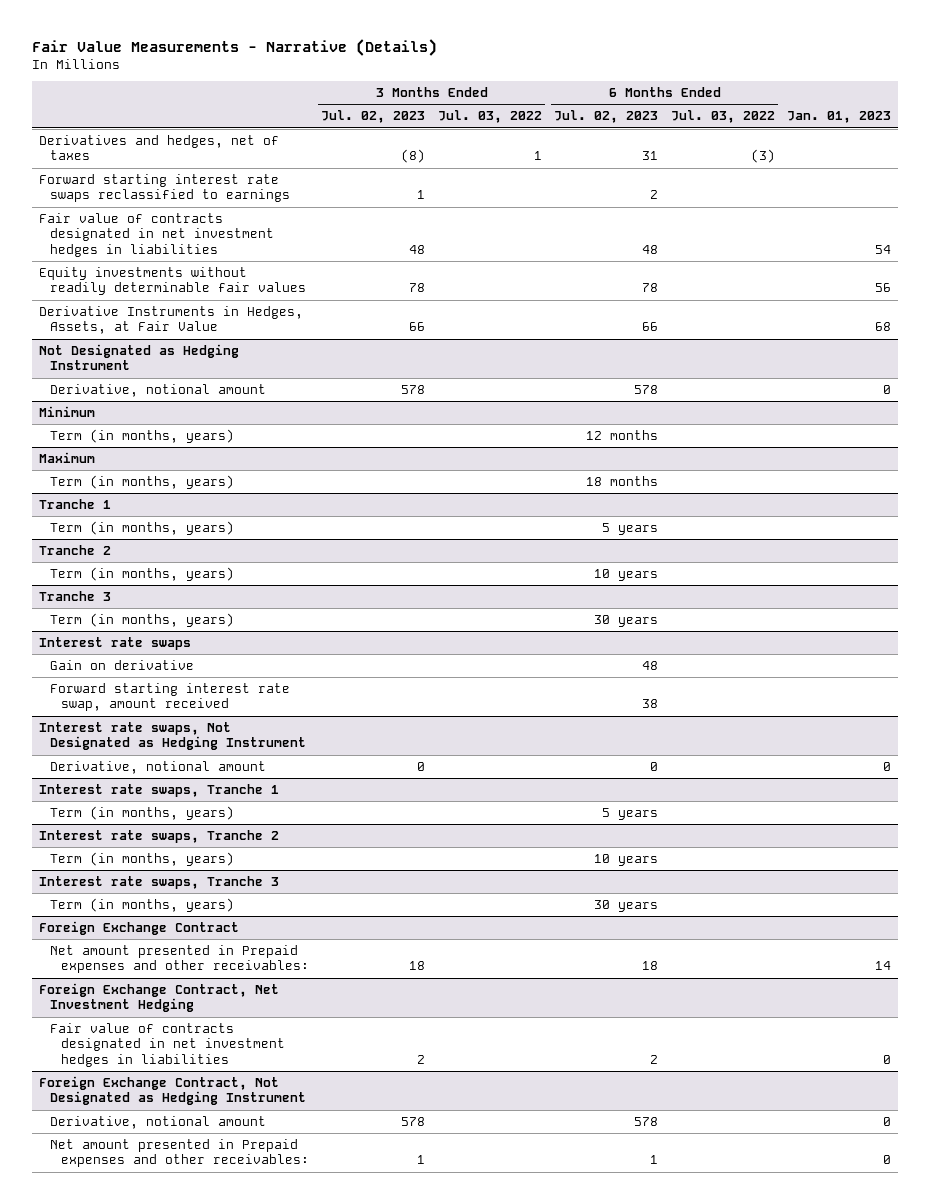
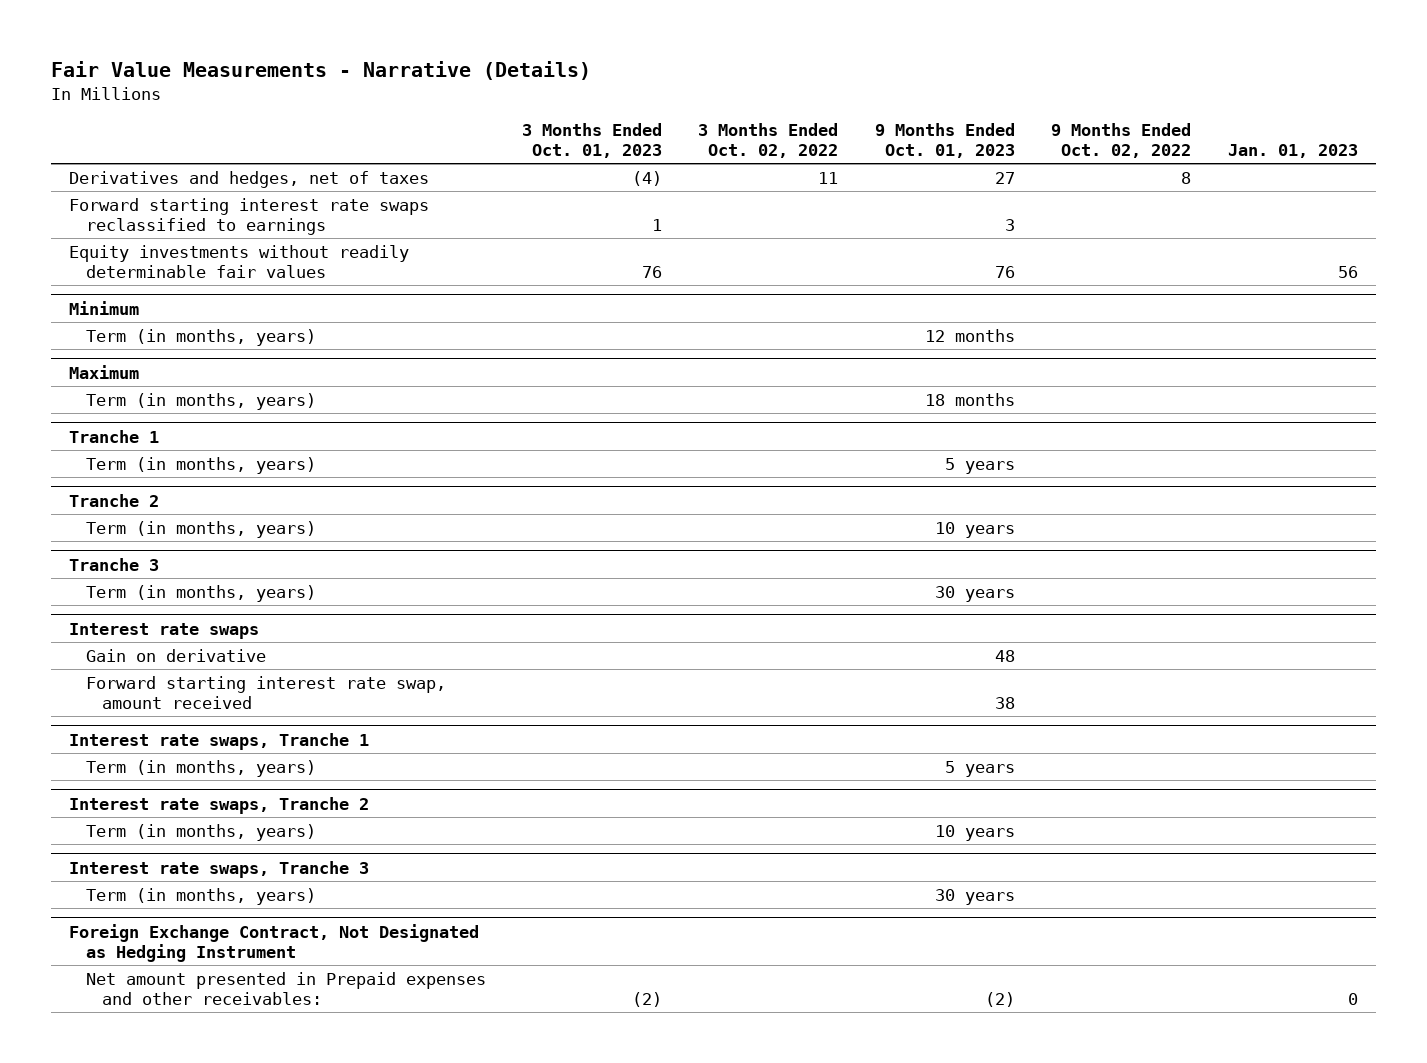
- | 3 Months Ended Jul. 02, 2023 | 3 Months Ended Jul. 03, 2022 | 6 Months Ended Jul. 02, 2023 | 6 Months Ended Jul. 03, 2022 | Jan. 01, 2023
+ | 3 Months Ended Oct. 01, 2023 | 3 Months Ended Oct. 02, 2022 | 9 Months Ended Oct. 01, 2023 | 9 Months Ended Oct. 02, 2022 | Jan. 01, 2023
- Fair value of contracts designated in net investment hedges in liabilities | 48 | | 48 | | 54
- Derivative Instruments in Hedges, Assets, at Fair Value | 66 | | 66 | | 68
- Not Designated as Hedging Instrument
- Derivative, notional amount | 578 | | 578 | | 0
- Interest rate swaps, Not Designated as Hedging Instrument
- Derivative, notional amount | 0 | | 0 | | 0
- Foreign Exchange Contract
- Net amount presented in Prepaid expenses and other receivables: | 18 | | 18 | | 14
- Foreign Exchange Contract, Net Investment Hedging
- Fair value of contracts designated in net investment hedges in liabilities | 2 | | 2 | | 0
@ Foreign Exchange Contract, Not Designated as Hedging Instrument
- Derivative, notional amount | 578 | | 578 | | 0

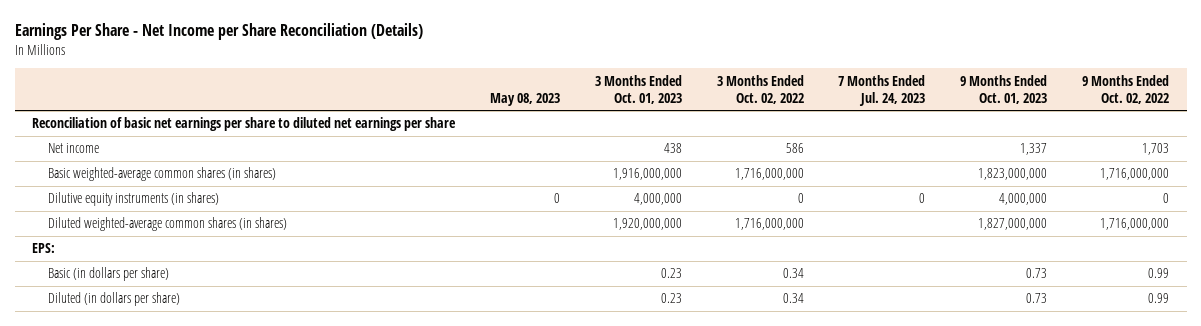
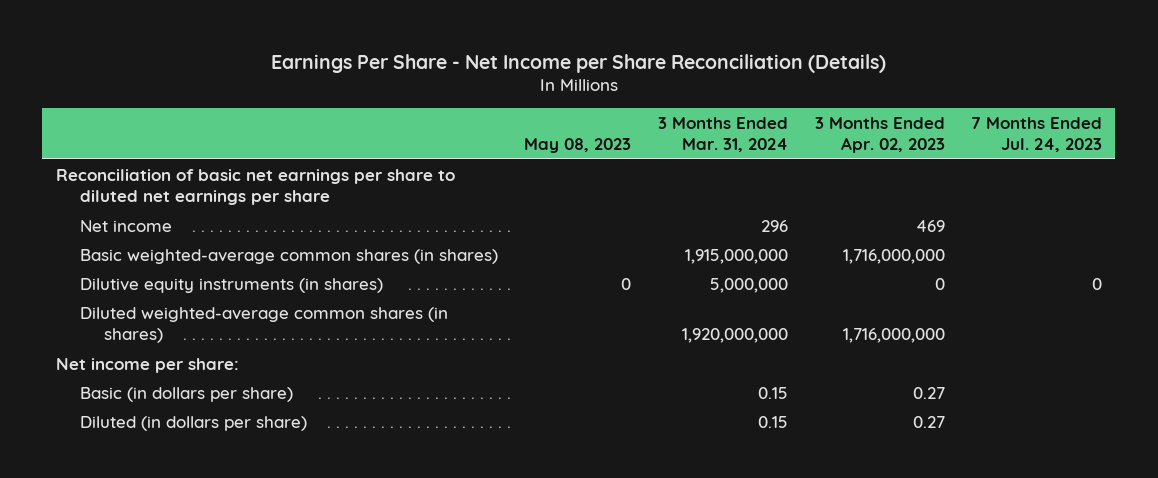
- | May 08, 2023 | 3 Months Ended Oct. 01, 2023 | 3 Months Ended Oct. 02, 2022 | 7 Months Ended Jul. 24, 2023 | 9 Months Ended Oct. 01, 2023 | 9 Months Ended Oct. 02, 2022
+ | May 08, 2023 | 3 Months Ended Mar. 31, 2024 | 3 Months Ended Apr. 02, 2023 | 7 Months Ended Jul. 24, 2023
- EPS:
+ Net income per share:

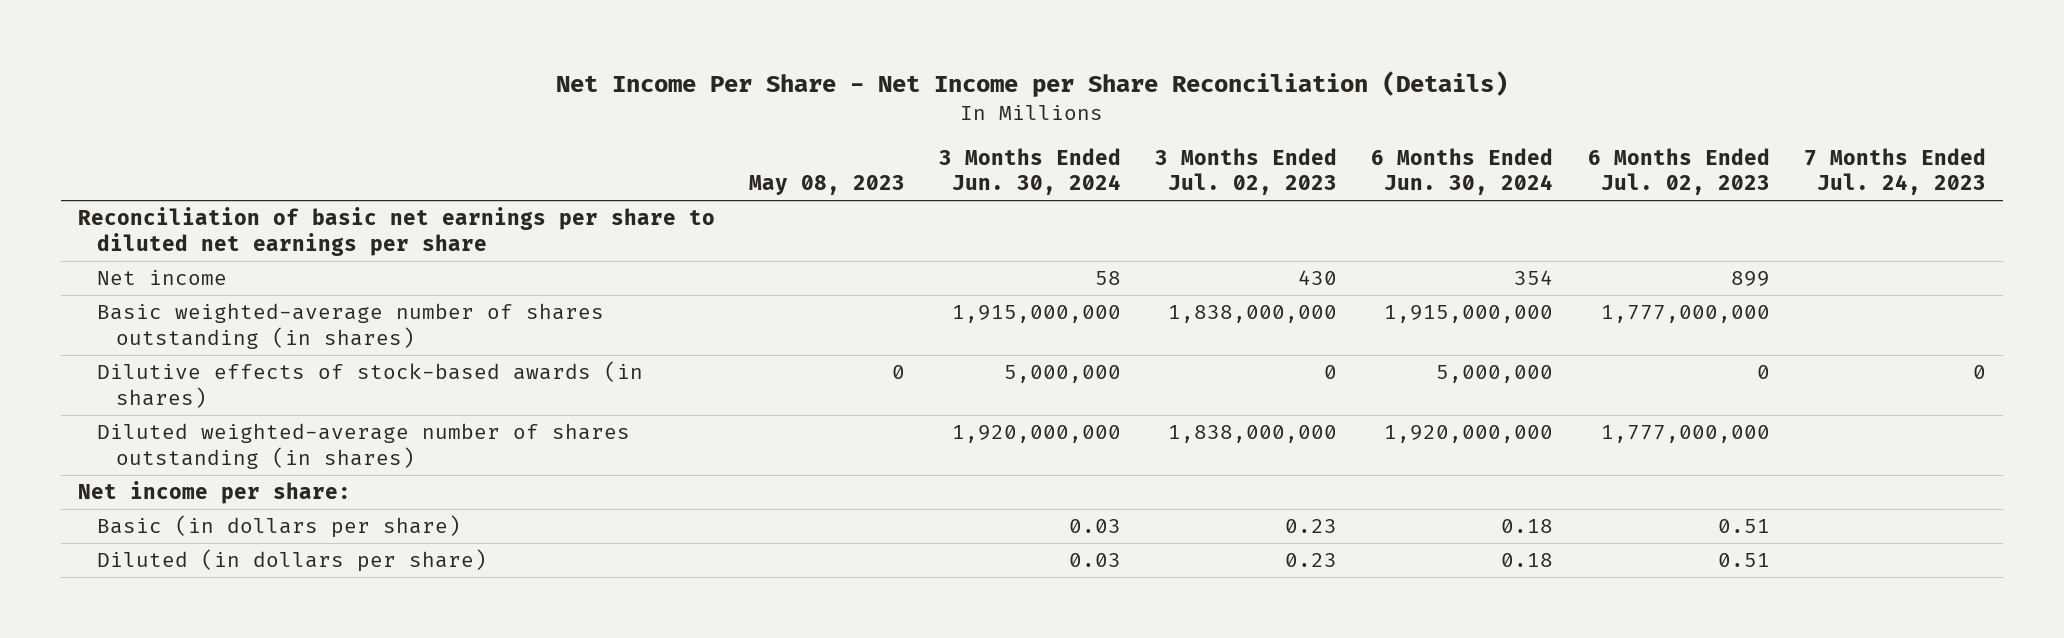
- Earnings Per Share - Net Income per Share Reconciliation (Details)
+ Net Income Per Share - Net Income per Share Reconciliation (Details)
- | May 08, 2023 | 3 Months Ended Mar. 31, 2024 | 3 Months Ended Apr. 02, 2023 | 7 Months Ended Jul. 24, 2023
+ | May 08, 2023 | 3 Months Ended Jun. 30, 2024 | 3 Months Ended Jul. 02, 2023 | 6 Months Ended Jun. 30, 2024 | 6 Months Ended Jul. 02, 2023 | 7 Months Ended Jul. 24, 2023
- Basic weighted-average common shares (in shares) | | 1,915,000,000 | 1,716,000,000 |
- Dilutive equity instruments (in shares) | 0 | 5,000,000 | 0 | 0
- Diluted weighted-average common shares (in shares) | | 1,920,000,000 | 1,716,000,000 |
+ Basic weighted-average number of shares outstanding (in shares) | | 1,915,000,000 | 1,838,000,000 | 1,915,000,000 | 1,777,000,000 |
+ Dilutive effects of stock-based awards (in shares) | 0 | 5,000,000 | 0 | 5,000,000 | 0 | 0
+ Diluted weighted-average number of shares outstanding (in shares) | | 1,920,000,000 | 1,838,000,000 | 1,920,000,000 | 1,777,000,000 |

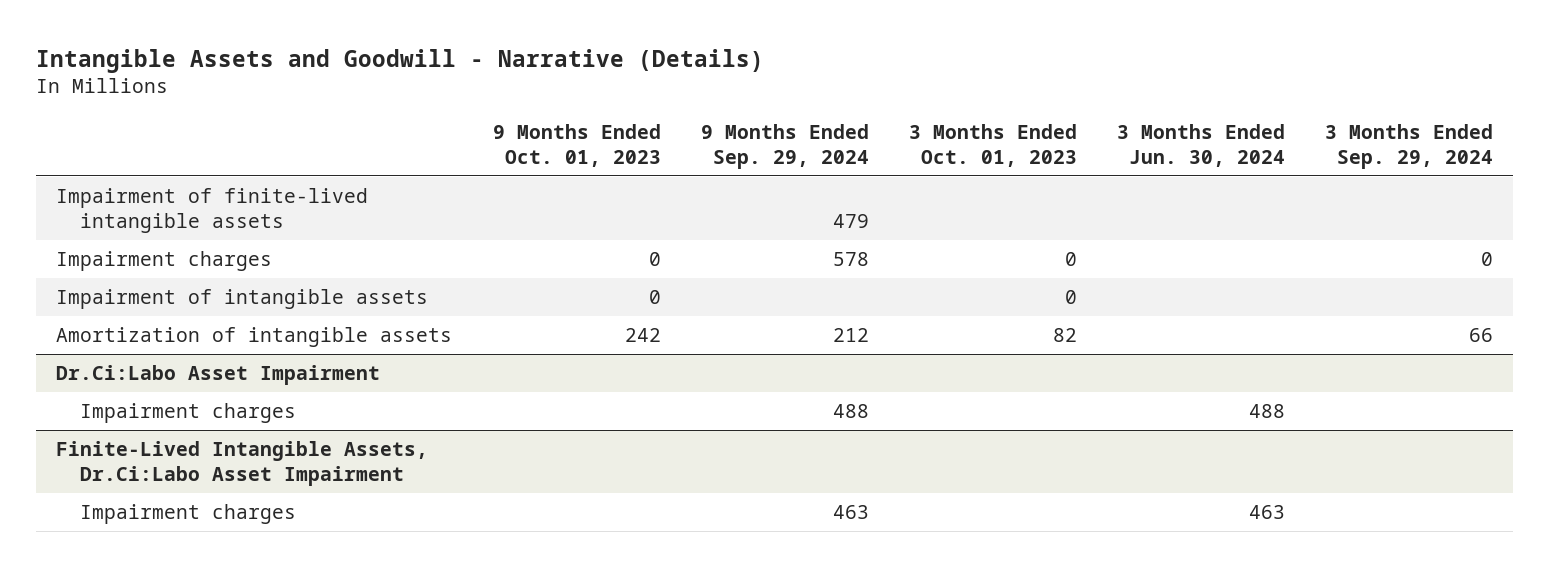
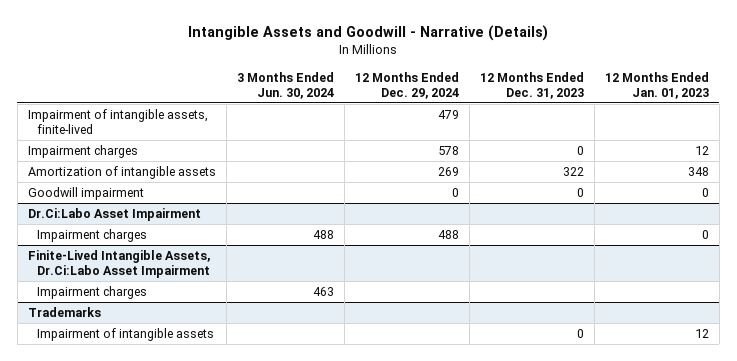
- | 9 Months Ended Oct. 01, 2023 | 9 Months Ended Sep. 29, 2024 | 3 Months Ended Oct. 01, 2023 | 3 Months Ended Jun. 30, 2024 | 3 Months Ended Sep. 29, 2024
+ | 3 Months Ended Jun. 30, 2024 | 12 Months Ended Dec. 29, 2024 | 12 Months Ended Dec. 31, 2023 | 12 Months Ended Jan. 01, 2023
- Impairment of finite-lived intangible assets | | 479 | | |
+ Impairment of intangible assets, finite-lived | | 479 | |
- Impairment of intangible assets | 0 | | 0 | |
+ Goodwill impairment | | 0 | 0 | 0
+ Trademarks
+ Impairment of intangible assets | | | 0 | 12

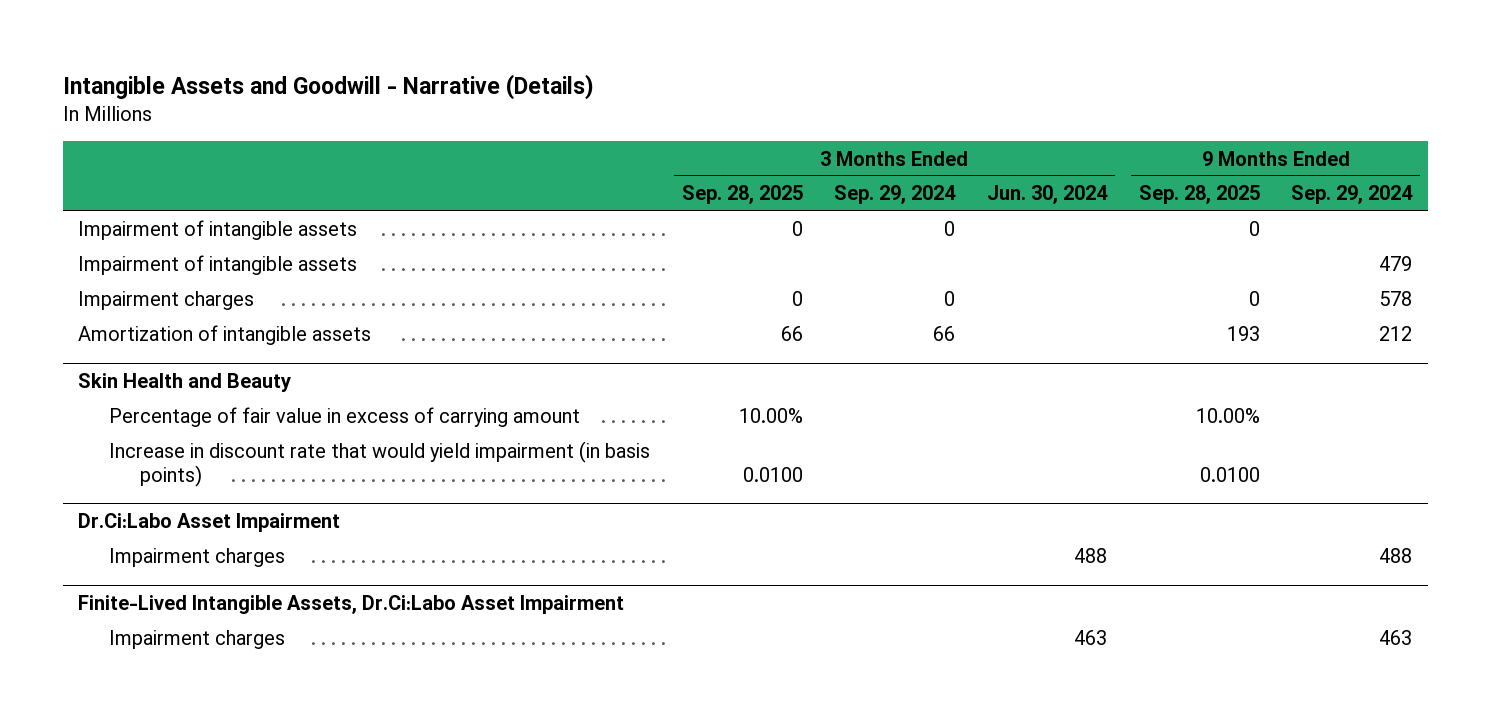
- | 3 Months Ended Jun. 30, 2024 | 12 Months Ended Dec. 29, 2024 | 12 Months Ended Dec. 31, 2023 | 12 Months Ended Jan. 01, 2023
+ | 3 Months Ended Sep. 28, 2025 | 3 Months Ended Sep. 29, 2024 | 3 Months Ended Jun. 30, 2024 | 9 Months Ended Sep. 28, 2025 | 9 Months Ended Sep. 29, 2024
- Impairment of intangible assets, finite-lived | | 479 | |
+ Impairment of intangible assets | 0 | 0 | | 0 |
+ Impairment of intangible assets | | | | | 479
- Goodwill impairment | | 0 | 0 | 0
+ Skin Health and Beauty
+ Percentage of fair value in excess of carrying amount | 10.00% | | | 10.00% |
+ Increase in discount rate that would yield impairment (in basis points) | 0.0100 | | | 0.0100 |
- Trademarks
- Impairment of intangible assets | | | 0 | 12

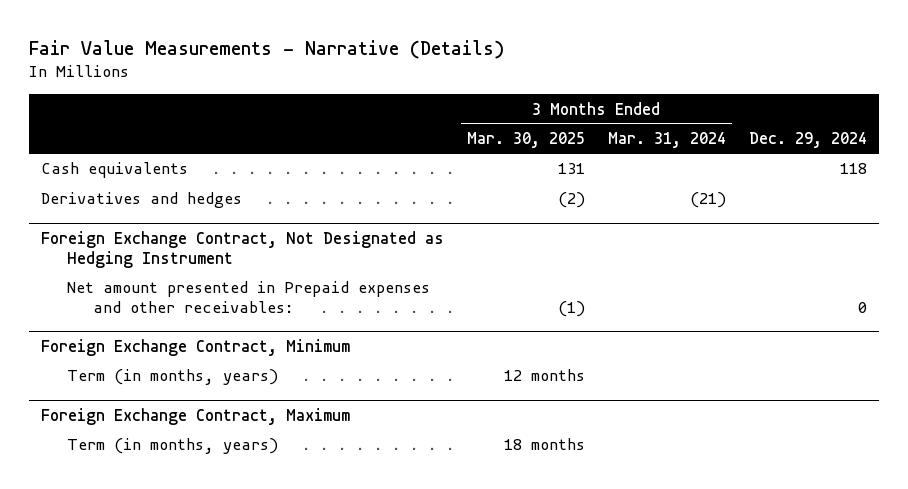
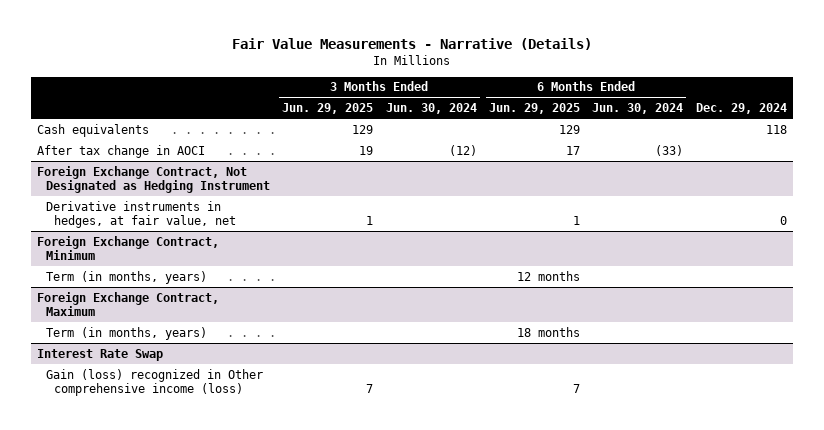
- | 3 Months Ended Mar. 30, 2025 | 3 Months Ended Mar. 31, 2024 | Dec. 29, 2024
+ | 3 Months Ended Jun. 29, 2025 | 3 Months Ended Jun. 30, 2024 | 6 Months Ended Jun. 29, 2025 | 6 Months Ended Jun. 30, 2024 | Dec. 29, 2024
- Derivatives and hedges | (2) | (21) |
+ After tax change in AOCI | 19 | (12) | 17 | (33) |
@ Foreign Exchange Contract, Not Designated as Hedging Instrument
- Net amount presented in Prepaid expenses and other receivables: | (1) | | 0
+ Derivative instruments in hedges, at fair value, net | 1 | | 1 | | 0
+ Interest Rate Swap
+ Gain (loss) recognized in Other comprehensive income (loss) | 7 | | 7 | |

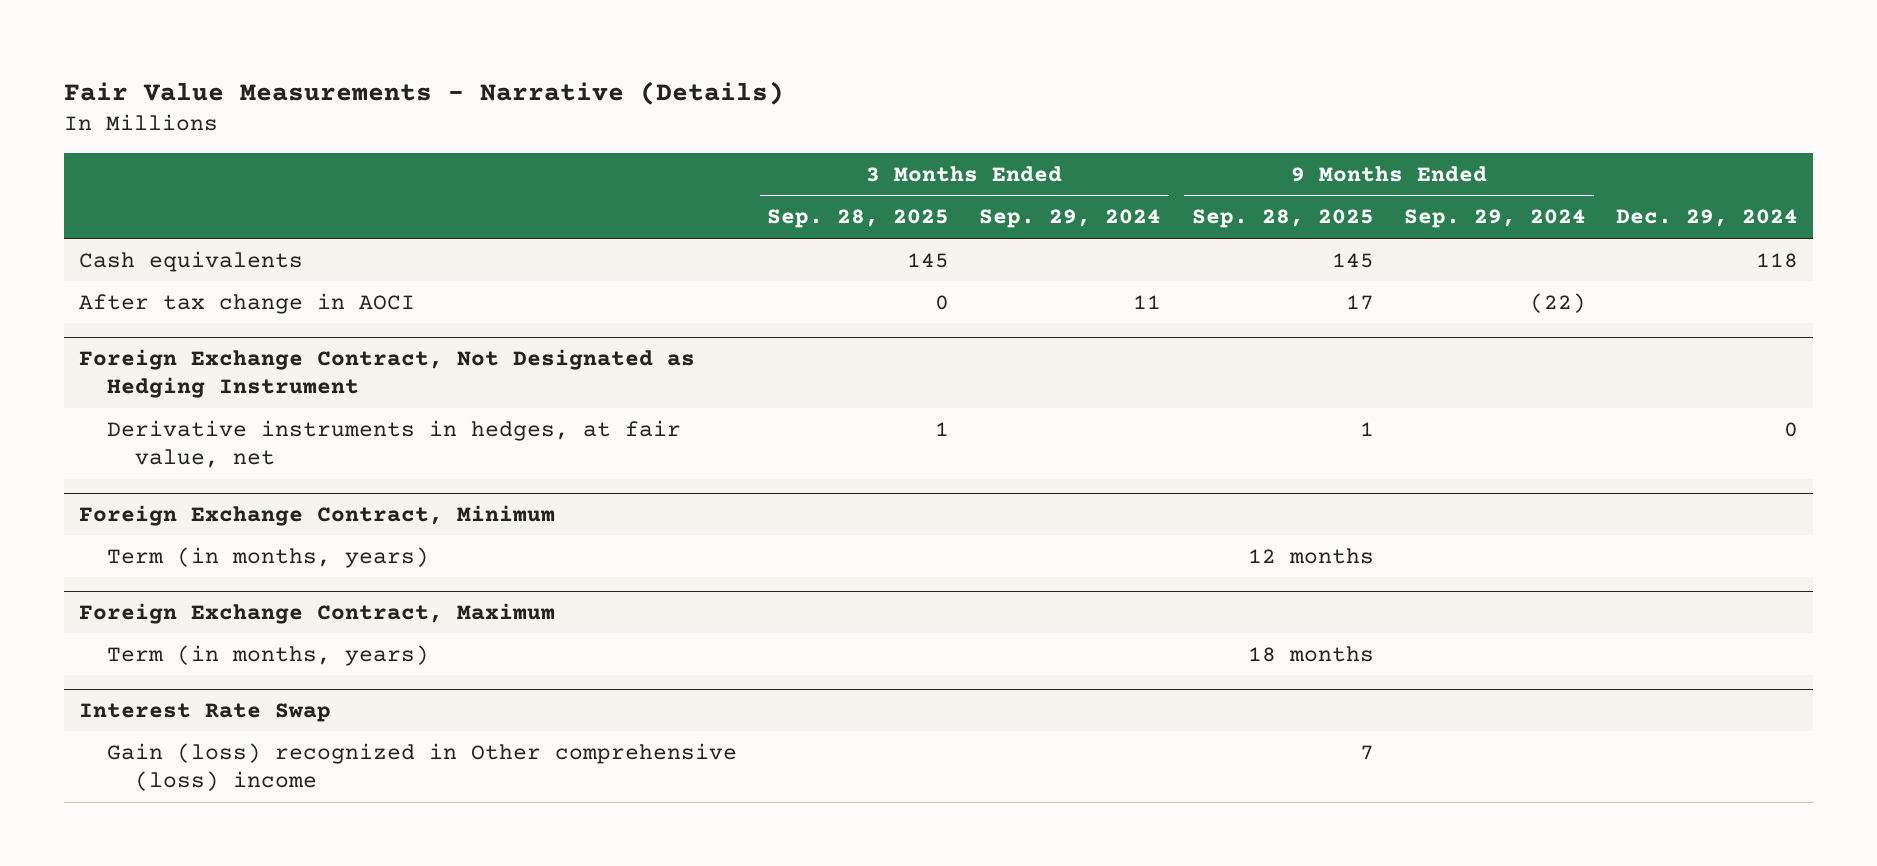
- | 3 Months Ended Jun. 29, 2025 | 3 Months Ended Jun. 30, 2024 | 6 Months Ended Jun. 29, 2025 | 6 Months Ended Jun. 30, 2024 | Dec. 29, 2024
+ | 3 Months Ended Sep. 28, 2025 | 3 Months Ended Sep. 29, 2024 | 9 Months Ended Sep. 28, 2025 | 9 Months Ended Sep. 29, 2024 | Dec. 29, 2024
@ Interest Rate Swap
- Gain (loss) recognized in Other comprehensive income (loss) | 7 | | 7 | |
+ Gain (loss) recognized in Other comprehensive (loss) income | | | 7 | |

